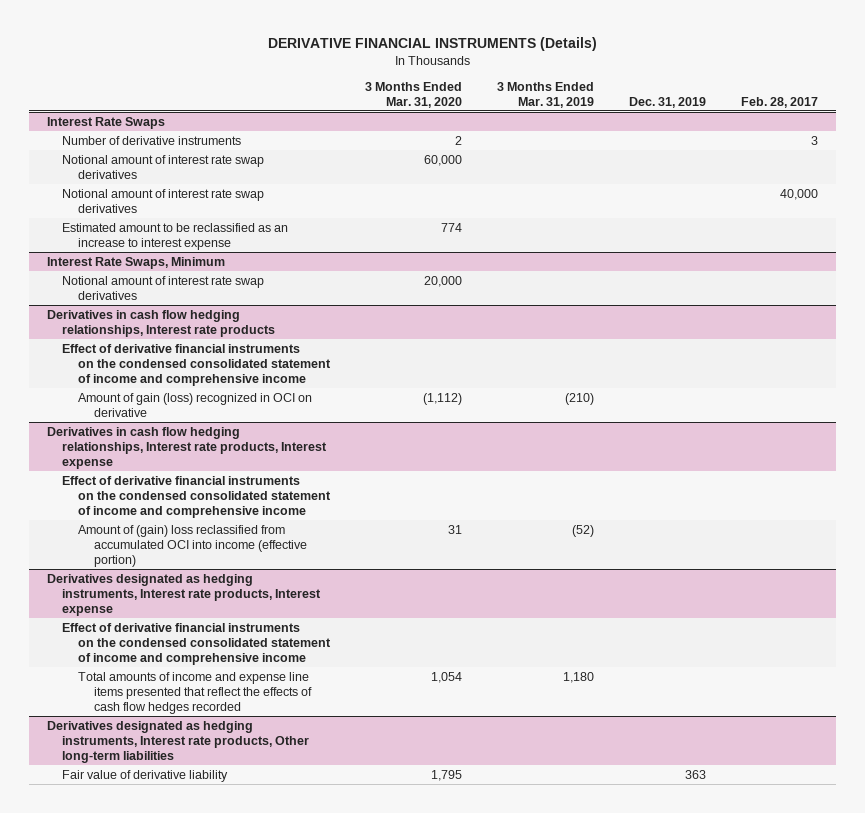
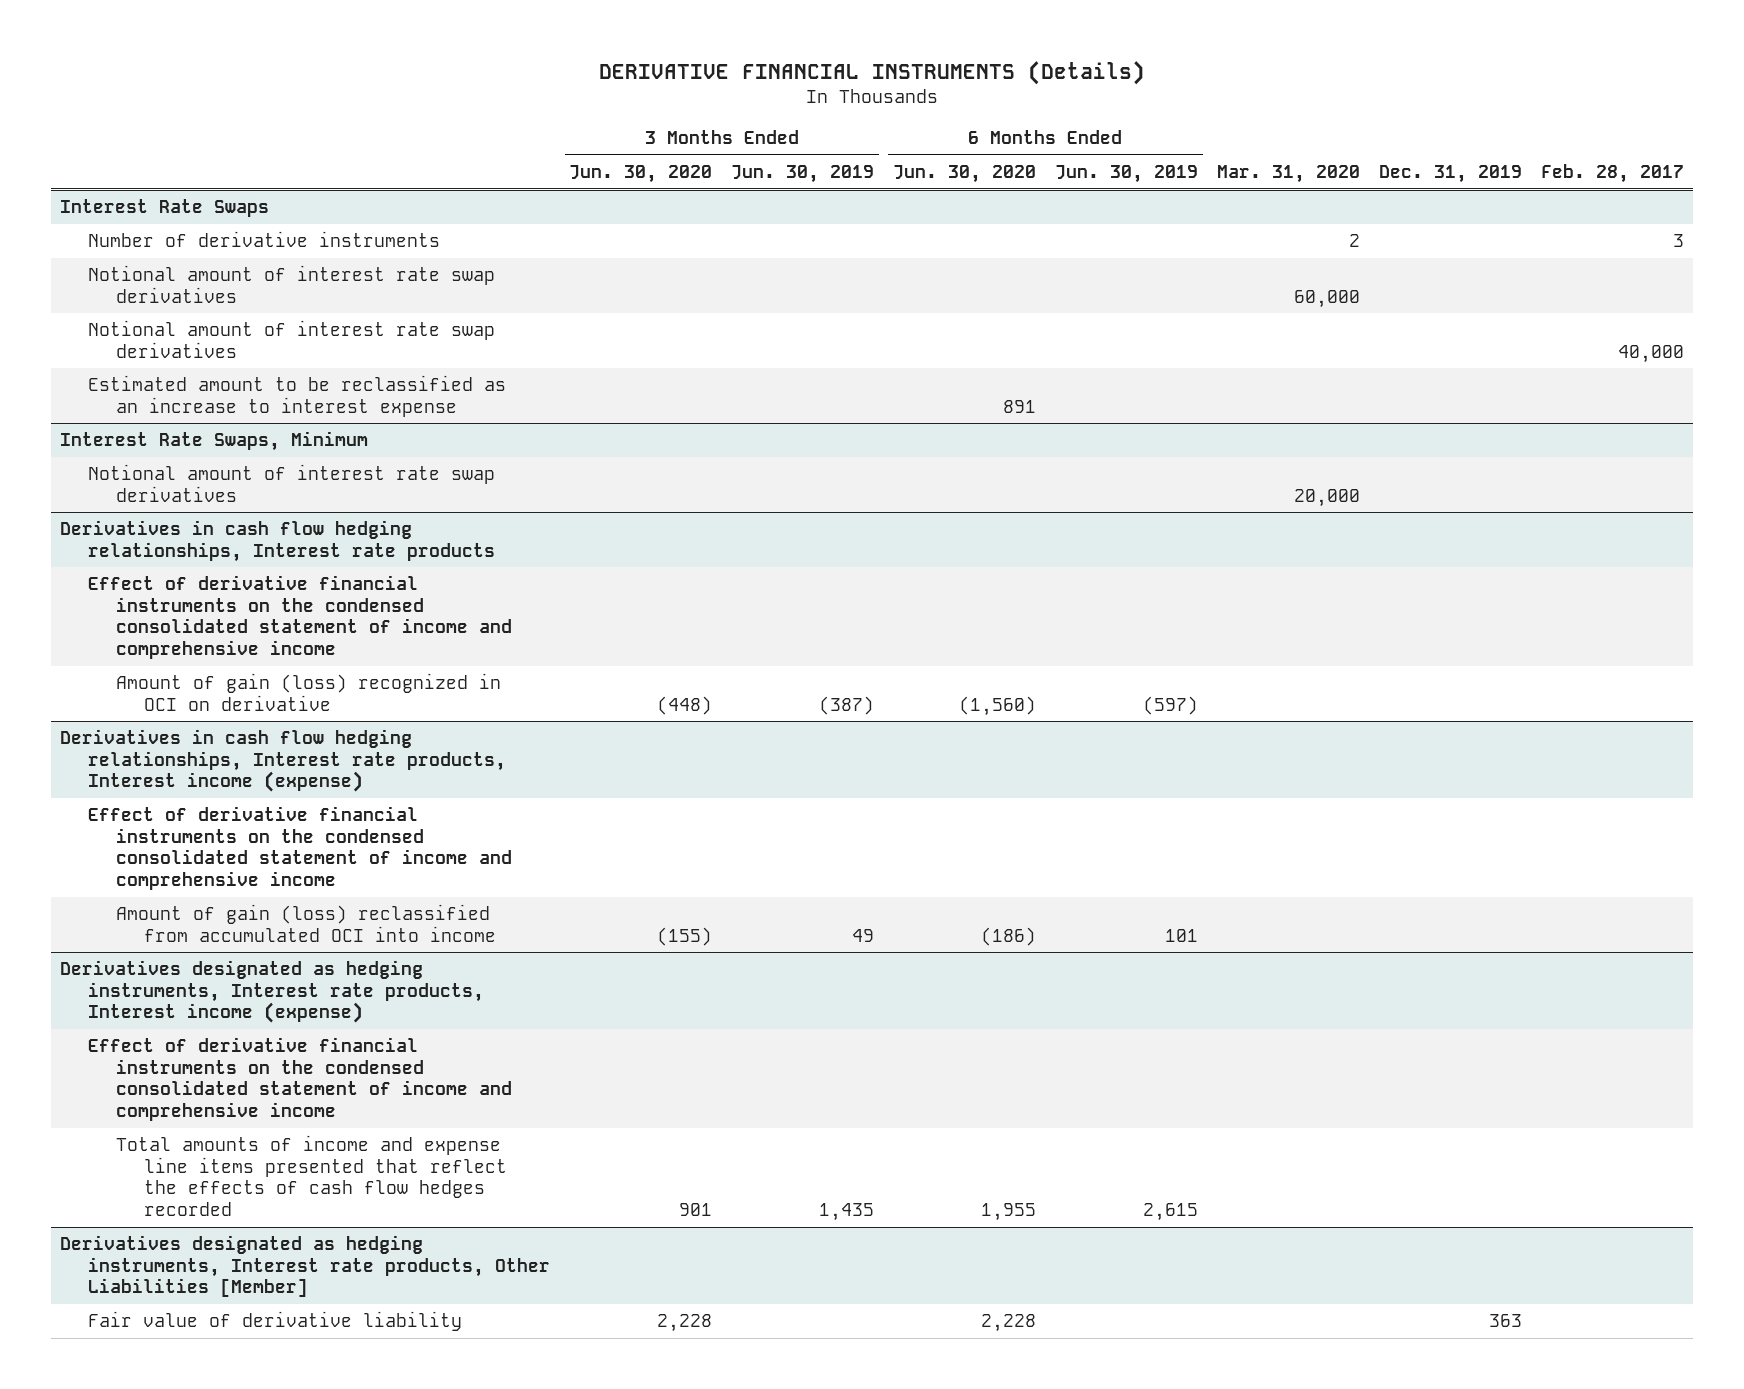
- | 3 Months Ended Mar. 31, 2020 | 3 Months Ended Mar. 31, 2019 | Dec. 31, 2019 | Feb. 28, 2017
+ | 3 Months Ended Jun. 30, 2020 | 3 Months Ended Jun. 30, 2019 | 6 Months Ended Jun. 30, 2020 | 6 Months Ended Jun. 30, 2019 | Mar. 31, 2020 | Dec. 31, 2019 | Feb. 28, 2017
- Derivatives in cash flow hedging relationships, Interest rate products, Interest expense
+ Derivatives in cash flow hedging relationships, Interest rate products, Interest income (expense)
- Amount of (gain) loss reclassified from accumulated OCI into income (effective portion) | 31 | (52) | |
- Derivatives designated as hedging instruments, Interest rate products, Interest expense
+ Amount of gain (loss) reclassified from accumulated OCI into income | (155) | 49 | (186) | 101 | | |
+ Derivatives designated as hedging instruments, Interest rate products, Interest income (expense)
- Derivatives designated as hedging instruments, Interest rate products, Other long-term liabilities
+ Derivatives designated as hedging instruments, Interest rate products, Other Liabilities [Member]

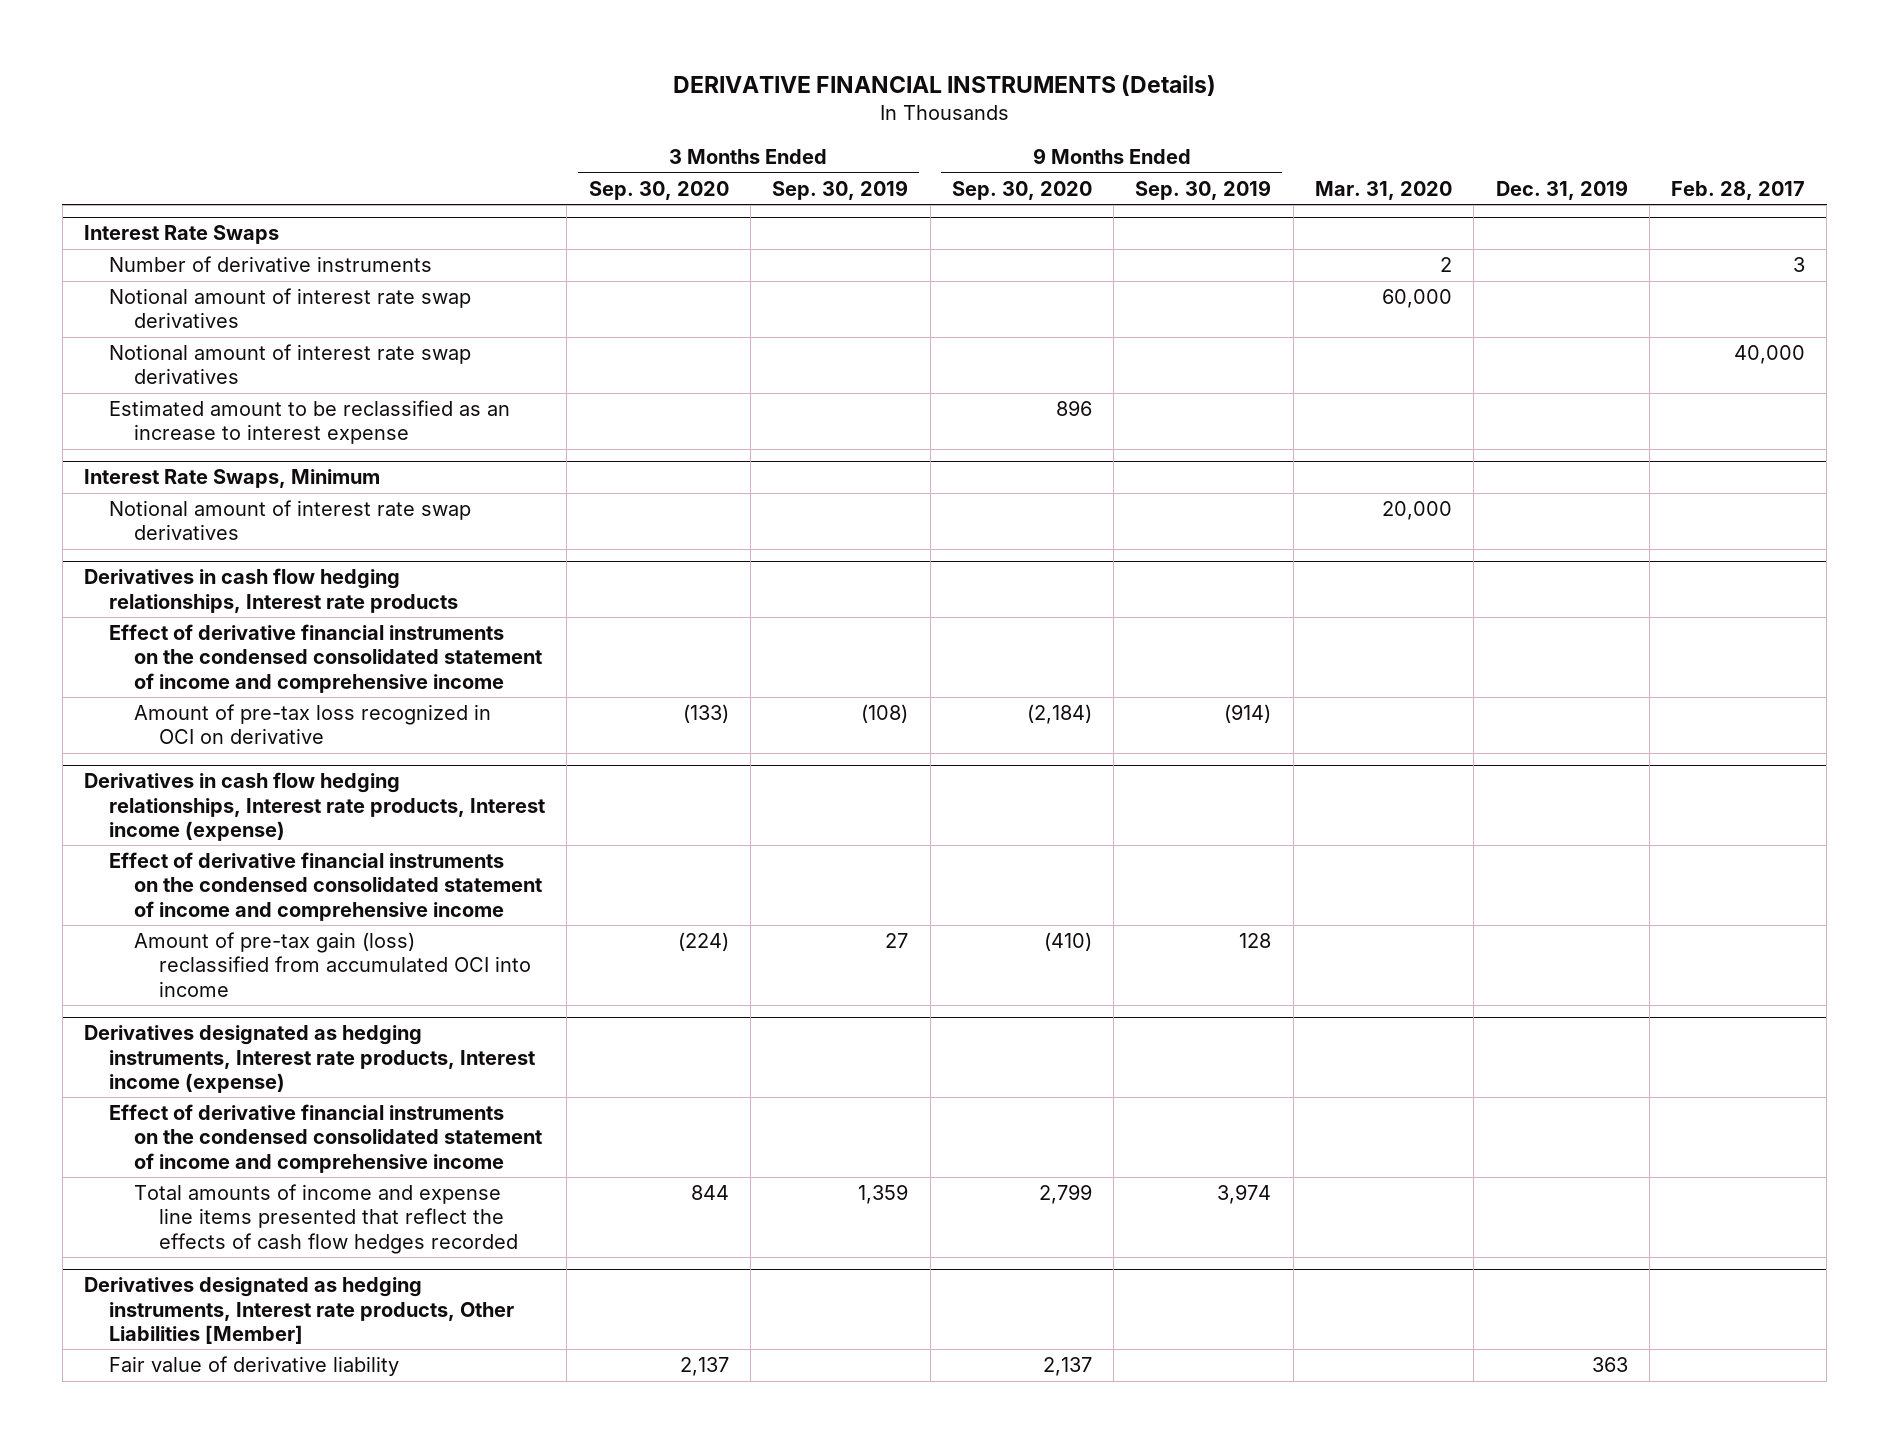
- | 3 Months Ended Jun. 30, 2020 | 3 Months Ended Jun. 30, 2019 | 6 Months Ended Jun. 30, 2020 | 6 Months Ended Jun. 30, 2019 | Mar. 31, 2020 | Dec. 31, 2019 | Feb. 28, 2017
+ | 3 Months Ended Sep. 30, 2020 | 3 Months Ended Sep. 30, 2019 | 9 Months Ended Sep. 30, 2020 | 9 Months Ended Sep. 30, 2019 | Mar. 31, 2020 | Dec. 31, 2019 | Feb. 28, 2017
@ Derivatives in cash flow hedging relationships, Interest rate products
- Amount of gain (loss) recognized in OCI on derivative | (448) | (387) | (1,560) | (597) | | |
+ Amount of pre-tax loss recognized in OCI on derivative | (133) | (108) | (2,184) | (914) | | |
@ Derivatives in cash flow hedging relationships, Interest rate products, Interest income (expense)
- Amount of gain (loss) reclassified from accumulated OCI into income | (155) | 49 | (186) | 101 | | |
+ Amount of pre-tax gain (loss) reclassified from accumulated OCI into income | (224) | 27 | (410) | 128 | | |

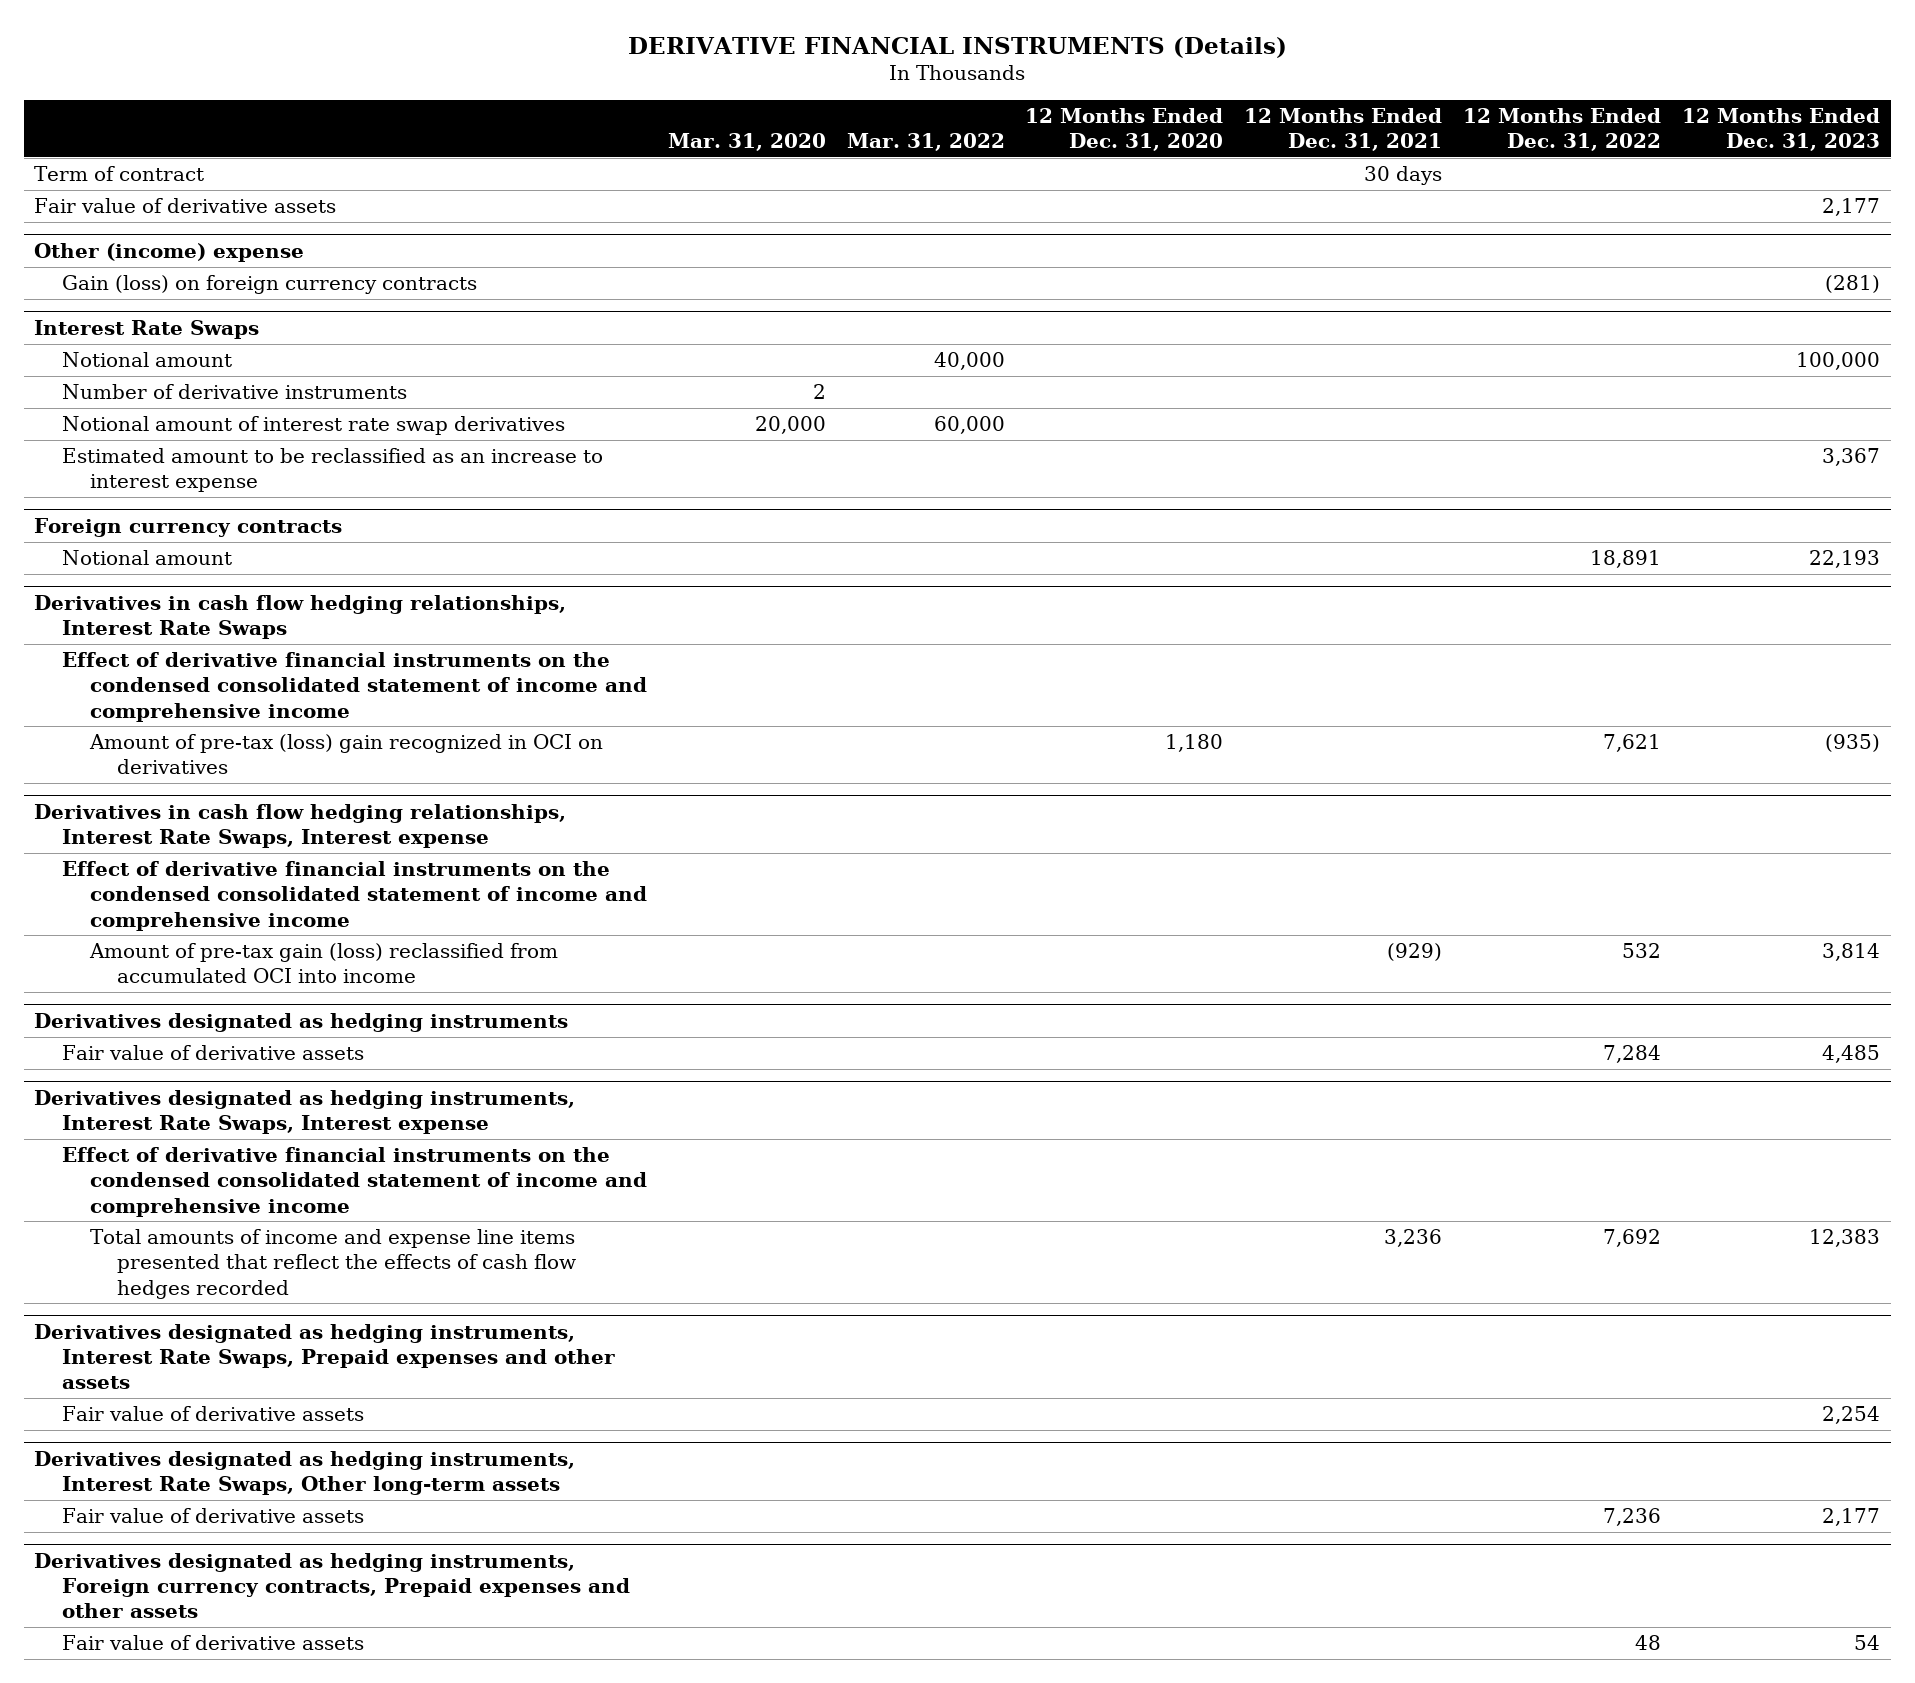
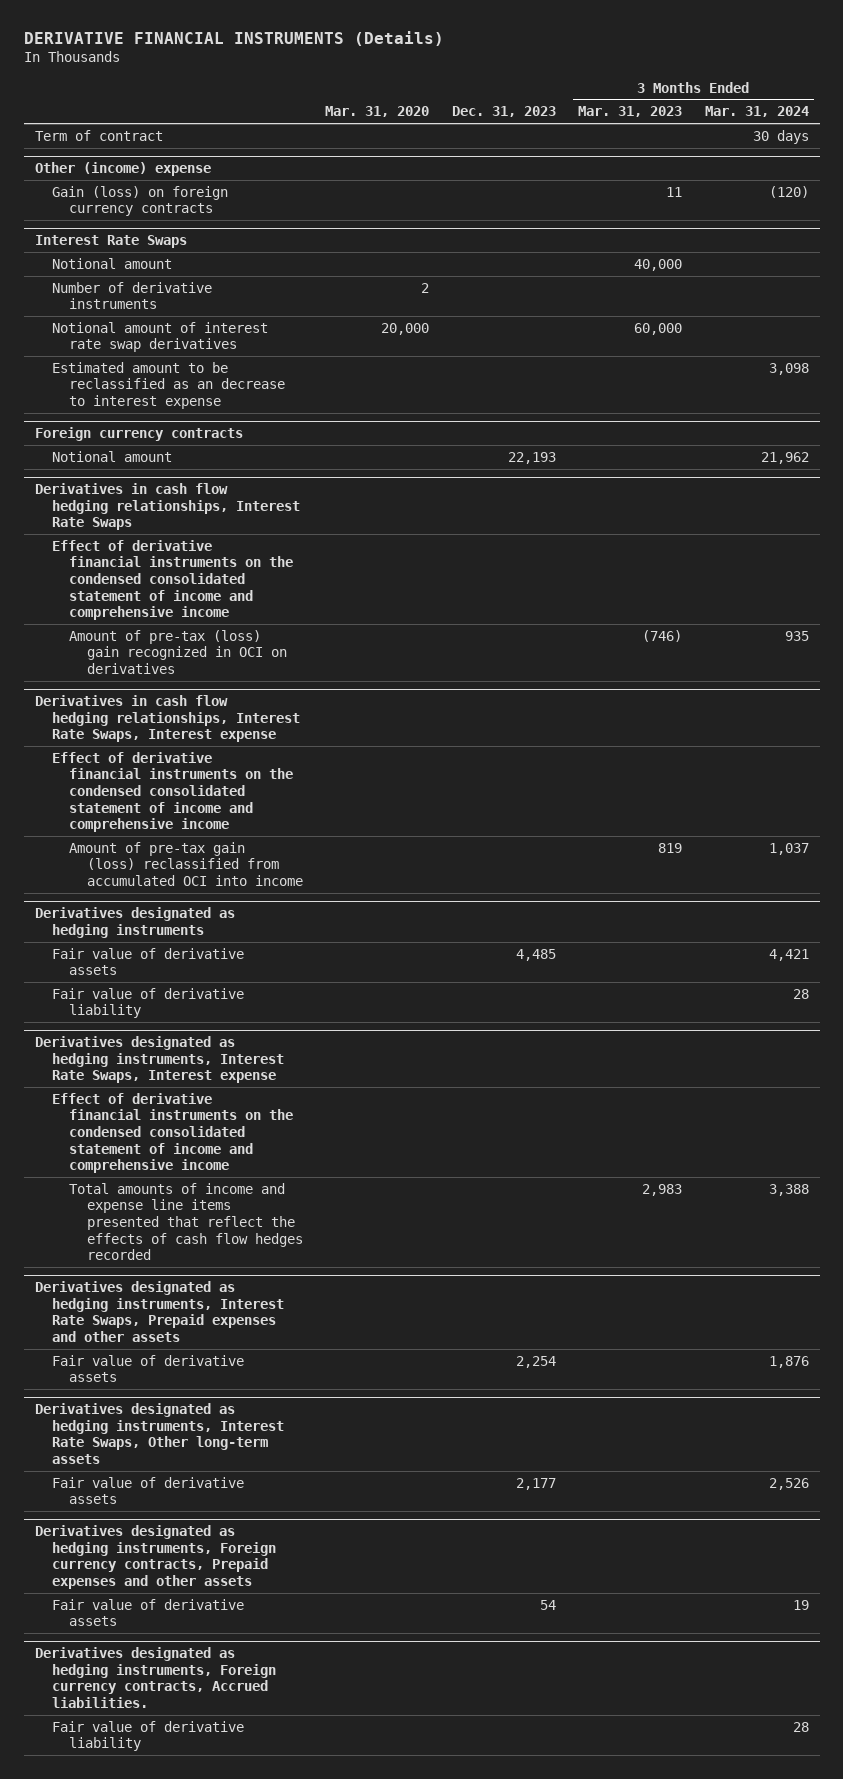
- | Mar. 31, 2020 | Mar. 31, 2022 | 12 Months Ended Dec. 31, 2020 | 12 Months Ended Dec. 31, 2021 | 12 Months Ended Dec. 31, 2022 | 12 Months Ended Dec. 31, 2023
+ | Mar. 31, 2020 | Dec. 31, 2023 | 3 Months Ended Mar. 31, 2023 | 3 Months Ended Mar. 31, 2024
- Fair value of derivative assets | | | | | | 2,177
@ Interest Rate Swaps
- Estimated amount to be reclassified as an increase to interest expense | | | | | | 3,367
+ Estimated amount to be reclassified as an decrease to interest expense | | | | 3,098
@ Derivatives designated as hedging instruments
+ Fair value of derivative liability | | | | 28
+ Derivatives designated as hedging instruments, Foreign currency contracts, Accrued liabilities.
+ Fair value of derivative liability | | | | 28

